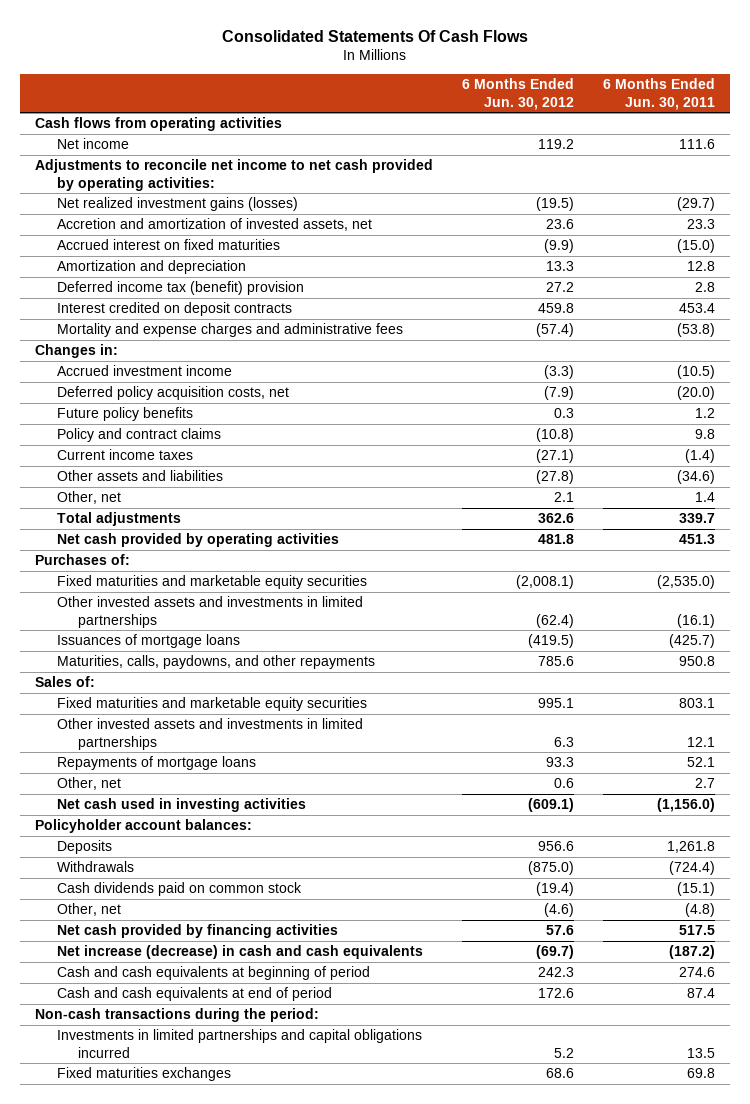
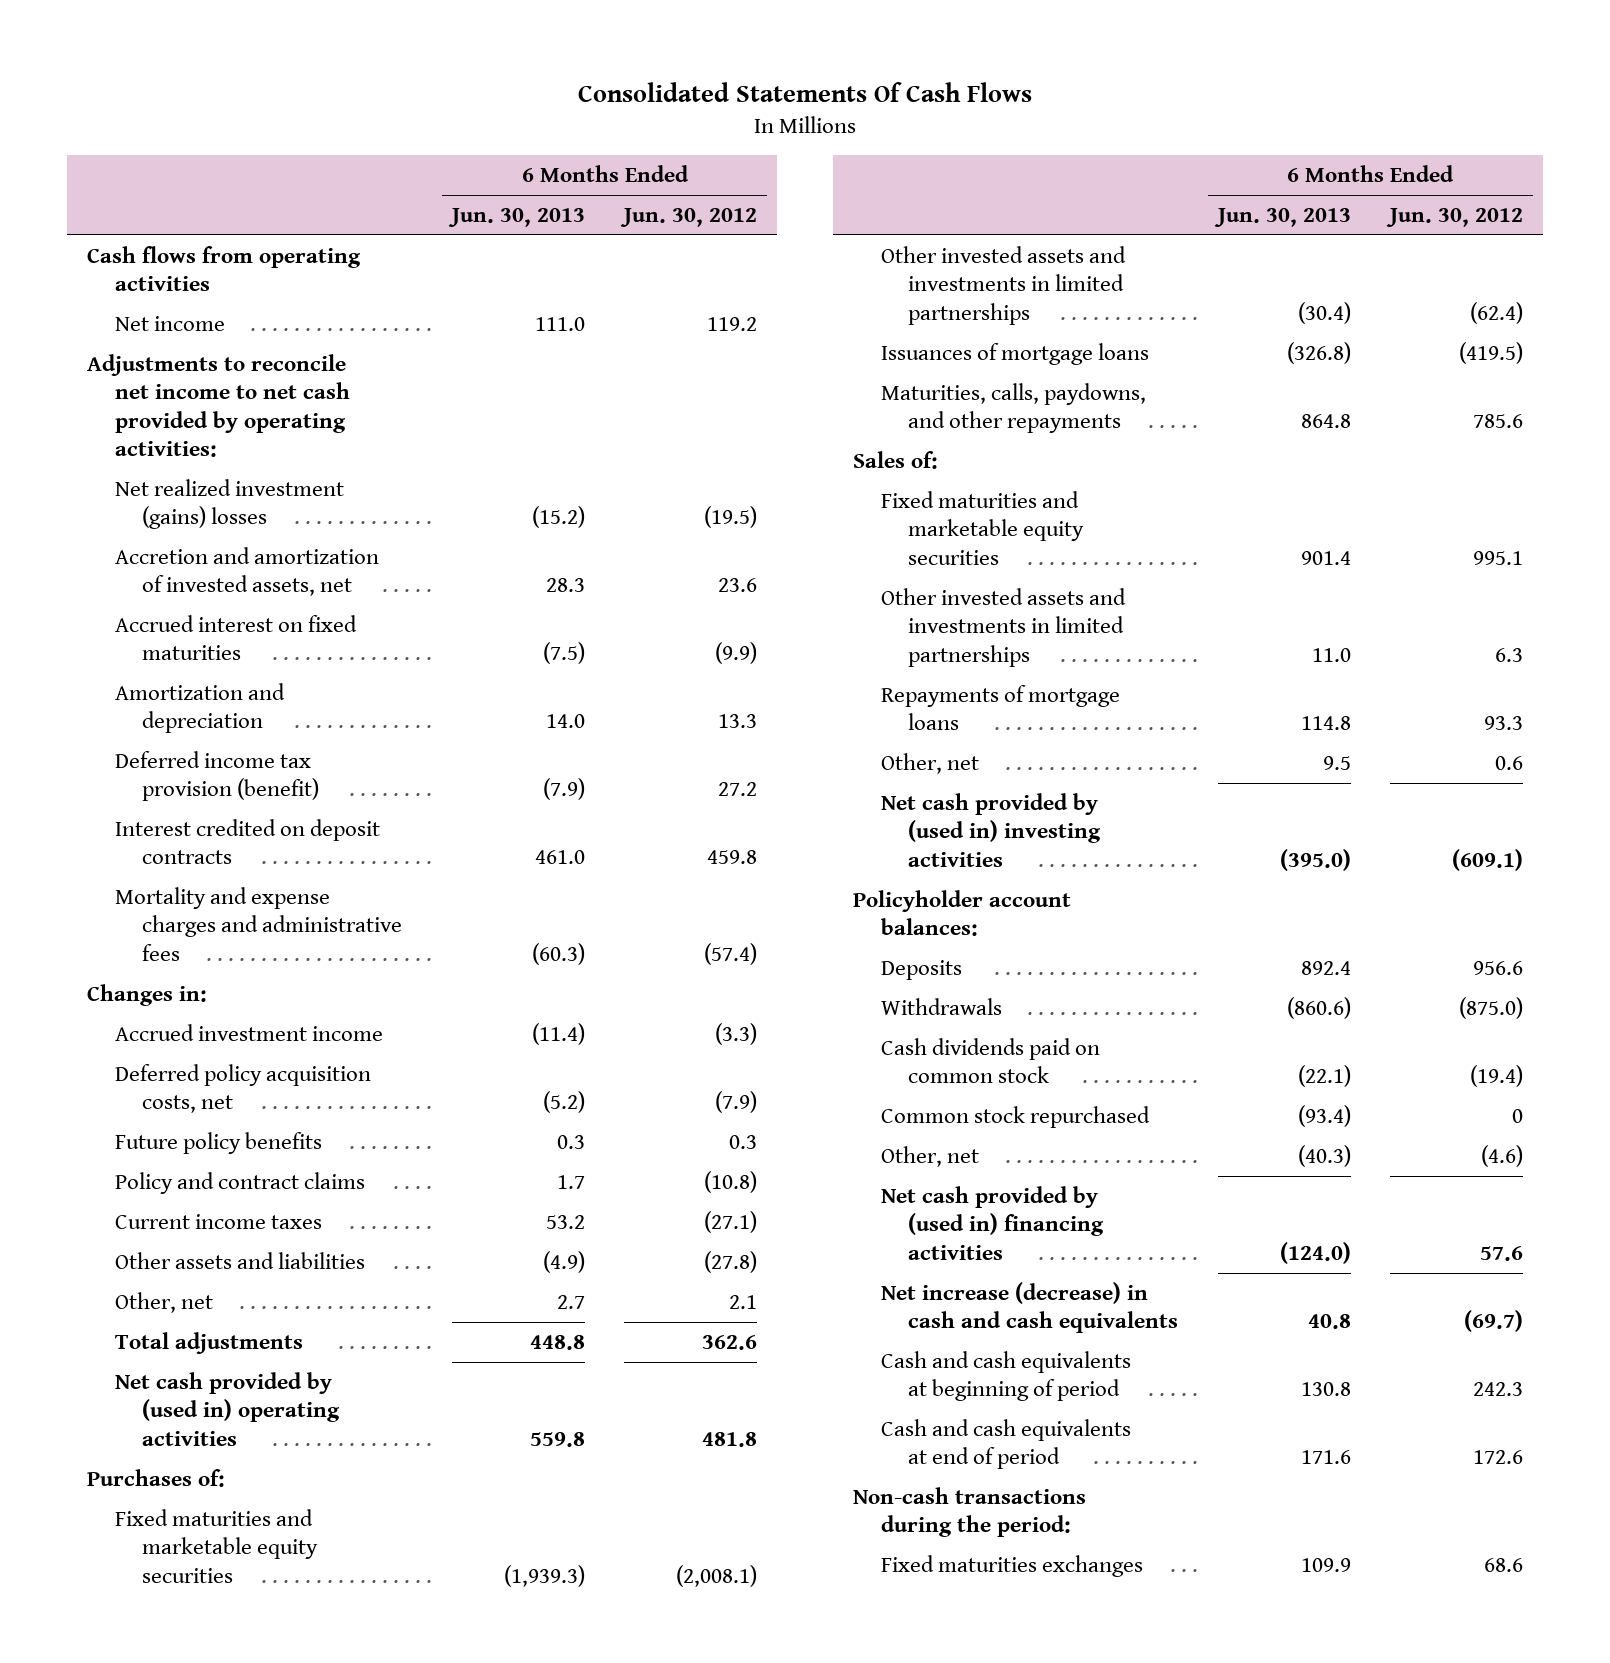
- | 6 Months Ended Jun. 30, 2012 | 6 Months Ended Jun. 30, 2011
+ | 6 Months Ended Jun. 30, 2013 | 6 Months Ended Jun. 30, 2012
- Net realized investment gains (losses) | (19.5) | (29.7)
+ Net realized investment (gains) losses | (15.2) | (19.5)
- Deferred income tax (benefit) provision | 27.2 | 2.8
+ Deferred income tax provision (benefit) | (7.9) | 27.2
- Net cash provided by operating activities | 481.8 | 451.3
+ Net cash provided by (used in) operating activities | 559.8 | 481.8
- Net cash used in investing activities | (609.1) | (1,156.0)
+ Net cash provided by (used in) investing activities | (395.0) | (609.1)
+ Common stock repurchased | (93.4) | 0
- Net cash provided by financing activities | 57.6 | 517.5
+ Net cash provided by (used in) financing activities | (124.0) | 57.6
- Investments in limited partnerships and capital obligations incurred | 5.2 | 13.5

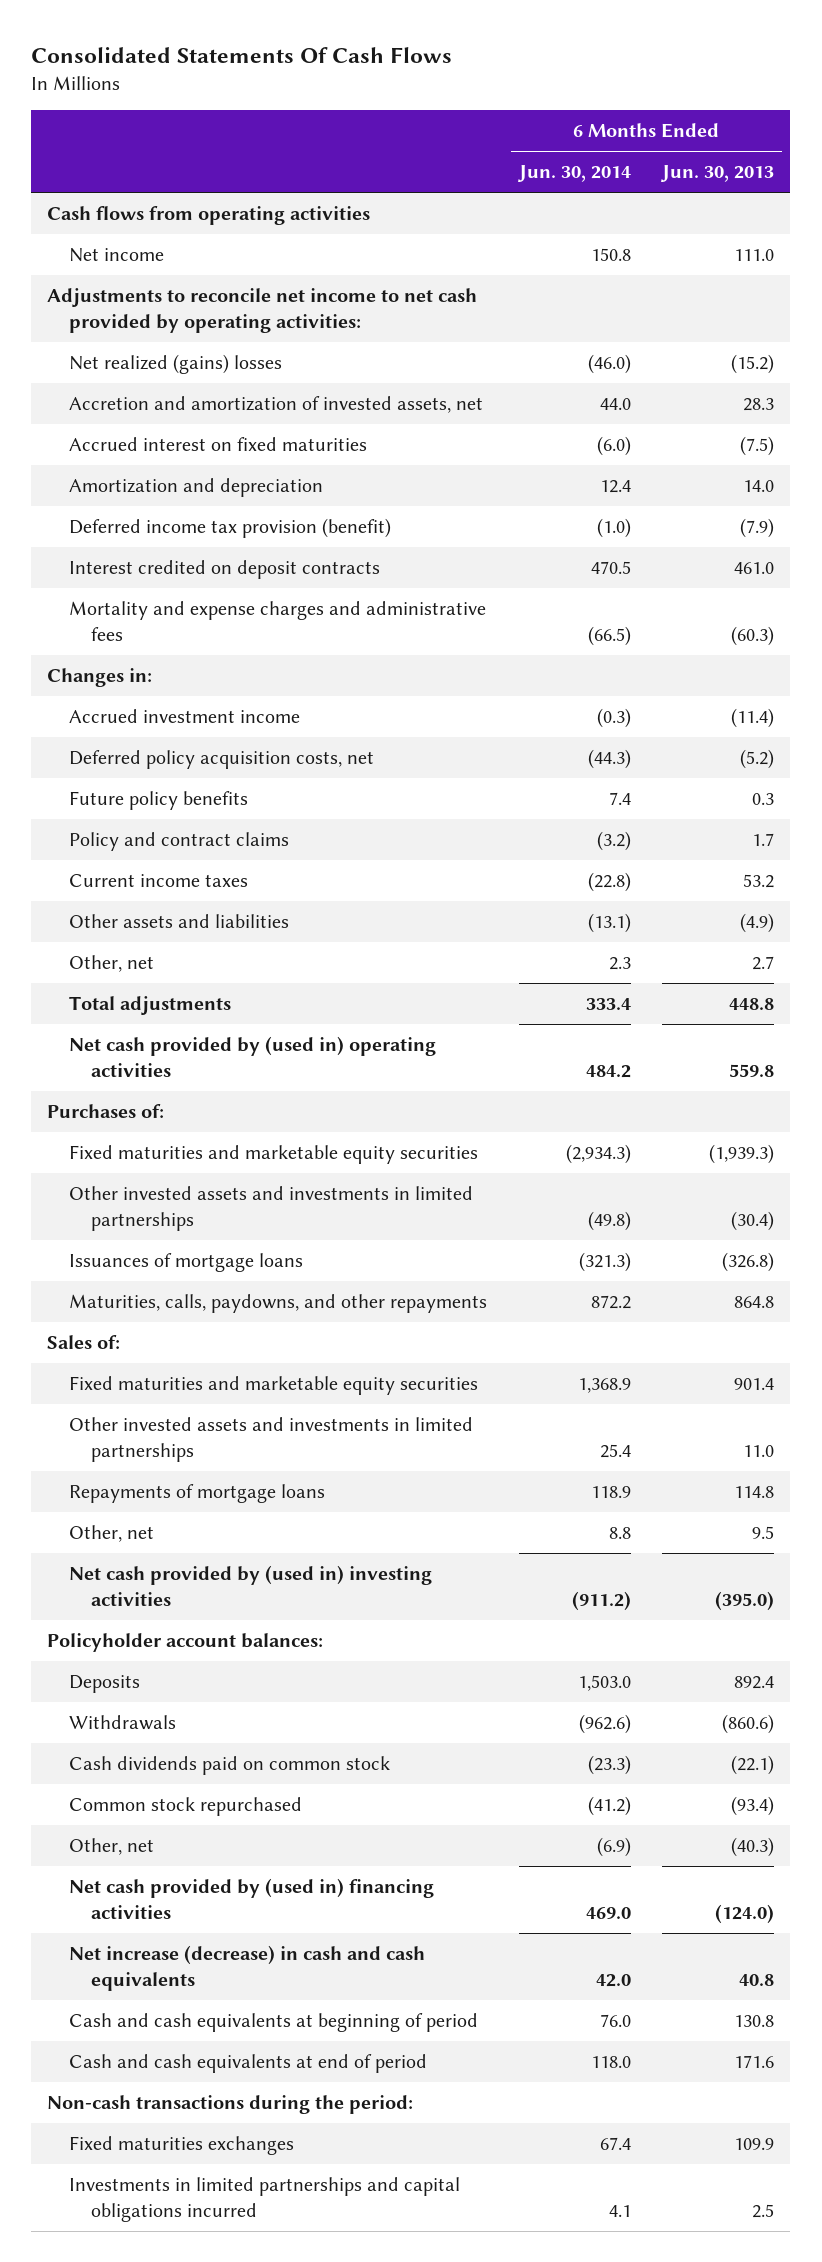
- | 6 Months Ended Jun. 30, 2013 | 6 Months Ended Jun. 30, 2012
+ | 6 Months Ended Jun. 30, 2014 | 6 Months Ended Jun. 30, 2013
- Net realized investment (gains) losses | (15.2) | (19.5)
+ Net realized (gains) losses | (46.0) | (15.2)
+ Investments in limited partnerships and capital obligations incurred | 4.1 | 2.5

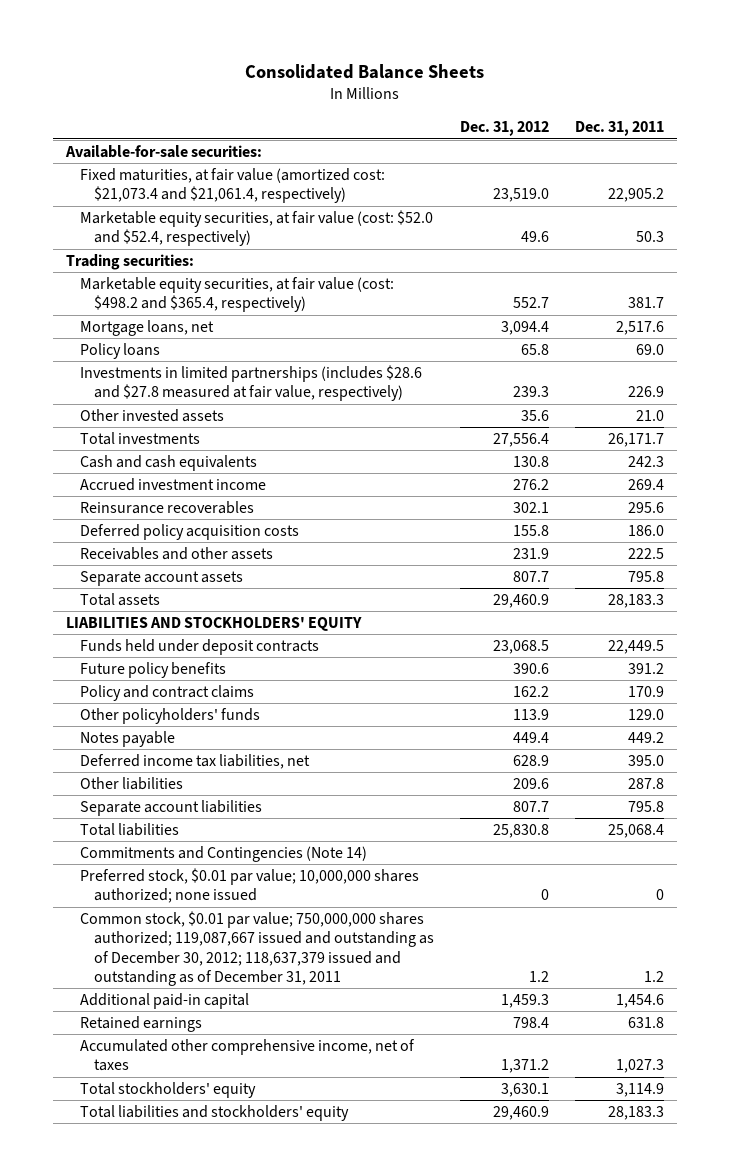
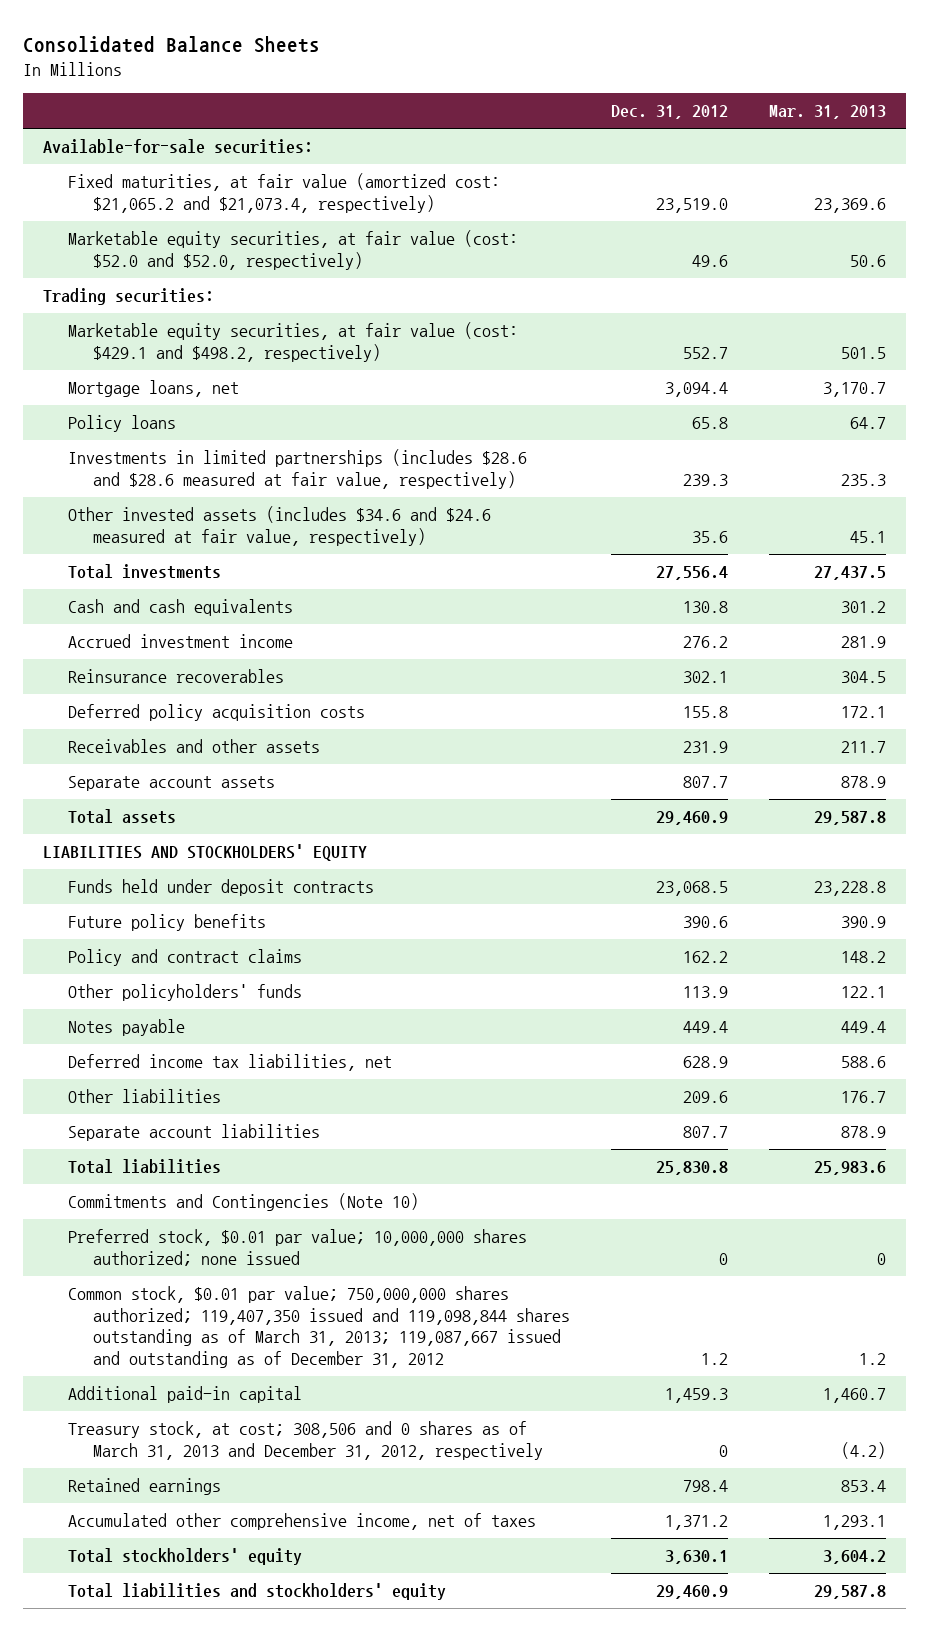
- | Dec. 31, 2012 | Dec. 31, 2011
+ | Dec. 31, 2012 | Mar. 31, 2013
- Fixed maturities, at fair value (amortized cost: $21,073.4 and $21,061.4, respectively) | 23,519.0 | 22,905.2
- Marketable equity securities, at fair value (cost: $52.0 and $52.4, respectively) | 49.6 | 50.3
+ Fixed maturities, at fair value (amortized cost: $21,065.2 and $21,073.4, respectively) | 23,519.0 | 23,369.6
+ Marketable equity securities, at fair value (cost: $52.0 and $52.0, respectively) | 49.6 | 50.6
- Marketable equity securities, at fair value (cost: $498.2 and $365.4, respectively) | 552.7 | 381.7
+ Marketable equity securities, at fair value (cost: $429.1 and $498.2, respectively) | 552.7 | 501.5
- Investments in limited partnerships (includes $28.6 and $27.8 measured at fair value, respectively) | 239.3 | 226.9
- Other invested assets | 35.6 | 21.0
+ Investments in limited partnerships (includes $28.6 and $28.6 measured at fair value, respectively) | 239.3 | 235.3
+ Other invested assets (includes $34.6 and $24.6 measured at fair value, respectively) | 35.6 | 45.1
- Commitments and Contingencies (Note 14)
+ Commitments and Contingencies (Note 10)
- Common stock, $0.01 par value; 750,000,000 shares authorized; 119,087,667 issued and outstanding as of December 30, 2012; 118,637,379 issued and outstanding as of December 31, 2011 | 1.2 | 1.2
+ Common stock, $0.01 par value; 750,000,000 shares authorized; 119,407,350 issued and 119,098,844 shares outstanding as of March 31, 2013; 119,087,667 issued and outstanding as of December 31, 2012 | 1.2 | 1.2
+ Treasury stock, at cost; 308,506 and 0 shares as of March 31, 2013 and December 31, 2012, respectively | 0 | (4.2)

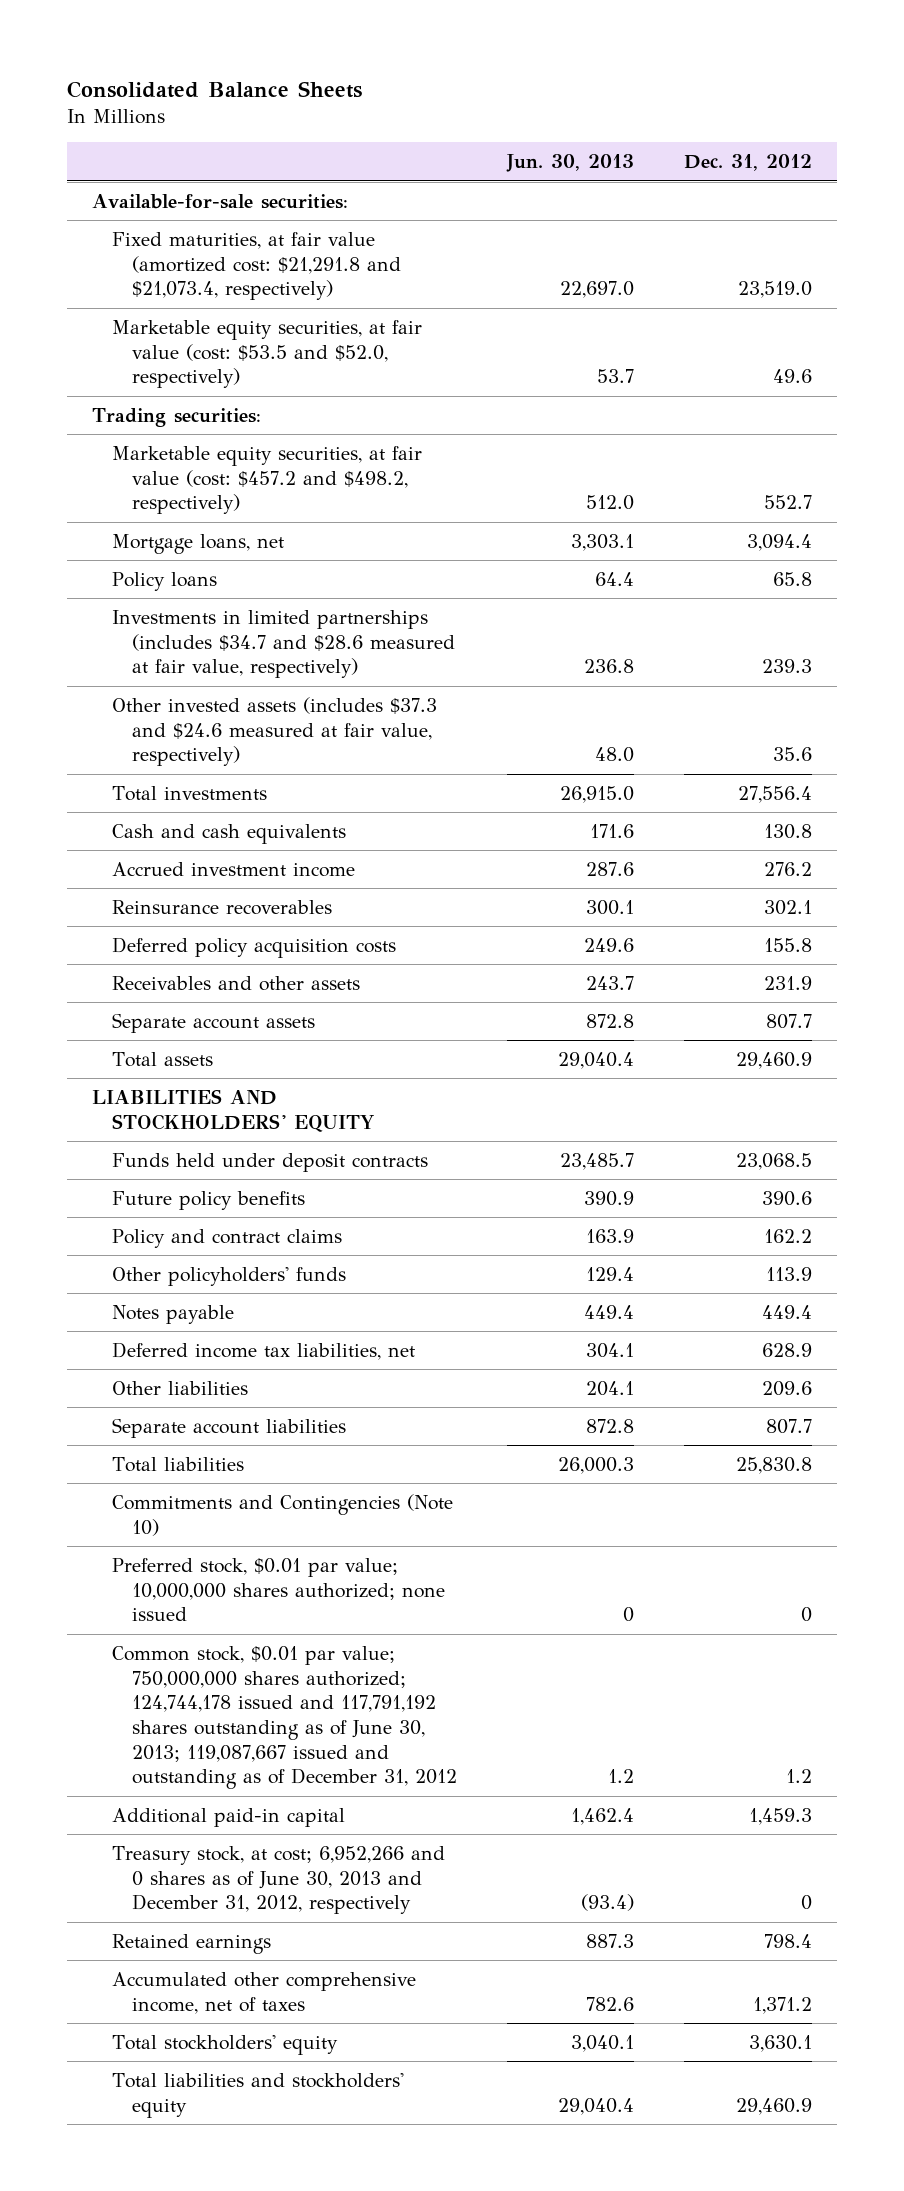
- | Dec. 31, 2012 | Mar. 31, 2013
+ | Jun. 30, 2013 | Dec. 31, 2012
- Fixed maturities, at fair value (amortized cost: $21,065.2 and $21,073.4, respectively) | 23,519.0 | 23,369.6
- Marketable equity securities, at fair value (cost: $52.0 and $52.0, respectively) | 49.6 | 50.6
+ Fixed maturities, at fair value (amortized cost: $21,291.8 and $21,073.4, respectively) | 22,697.0 | 23,519.0
+ Marketable equity securities, at fair value (cost: $53.5 and $52.0, respectively) | 53.7 | 49.6
- Marketable equity securities, at fair value (cost: $429.1 and $498.2, respectively) | 552.7 | 501.5
+ Marketable equity securities, at fair value (cost: $457.2 and $498.2, respectively) | 512.0 | 552.7
- Investments in limited partnerships (includes $28.6 and $28.6 measured at fair value, respectively) | 239.3 | 235.3
- Other invested assets (includes $34.6 and $24.6 measured at fair value, respectively) | 35.6 | 45.1
+ Investments in limited partnerships (includes $34.7 and $28.6 measured at fair value, respectively) | 236.8 | 239.3
+ Other invested assets (includes $37.3 and $24.6 measured at fair value, respectively) | 48.0 | 35.6
- Common stock, $0.01 par value; 750,000,000 shares authorized; 119,407,350 issued and 119,098,844 shares outstanding as of March 31, 2013; 119,087,667 issued and outstanding as of December 31, 2012 | 1.2 | 1.2
+ Common stock, $0.01 par value; 750,000,000 shares authorized; 124,744,178 issued and 117,791,192 shares outstanding as of June 30, 2013; 119,087,667 issued and outstanding as of December 31, 2012 | 1.2 | 1.2
- Treasury stock, at cost; 308,506 and 0 shares as of March 31, 2013 and December 31, 2012, respectively | 0 | (4.2)
+ Treasury stock, at cost; 6,952,266 and 0 shares as of June 30, 2013 and December 31, 2012, respectively | (93.4) | 0

